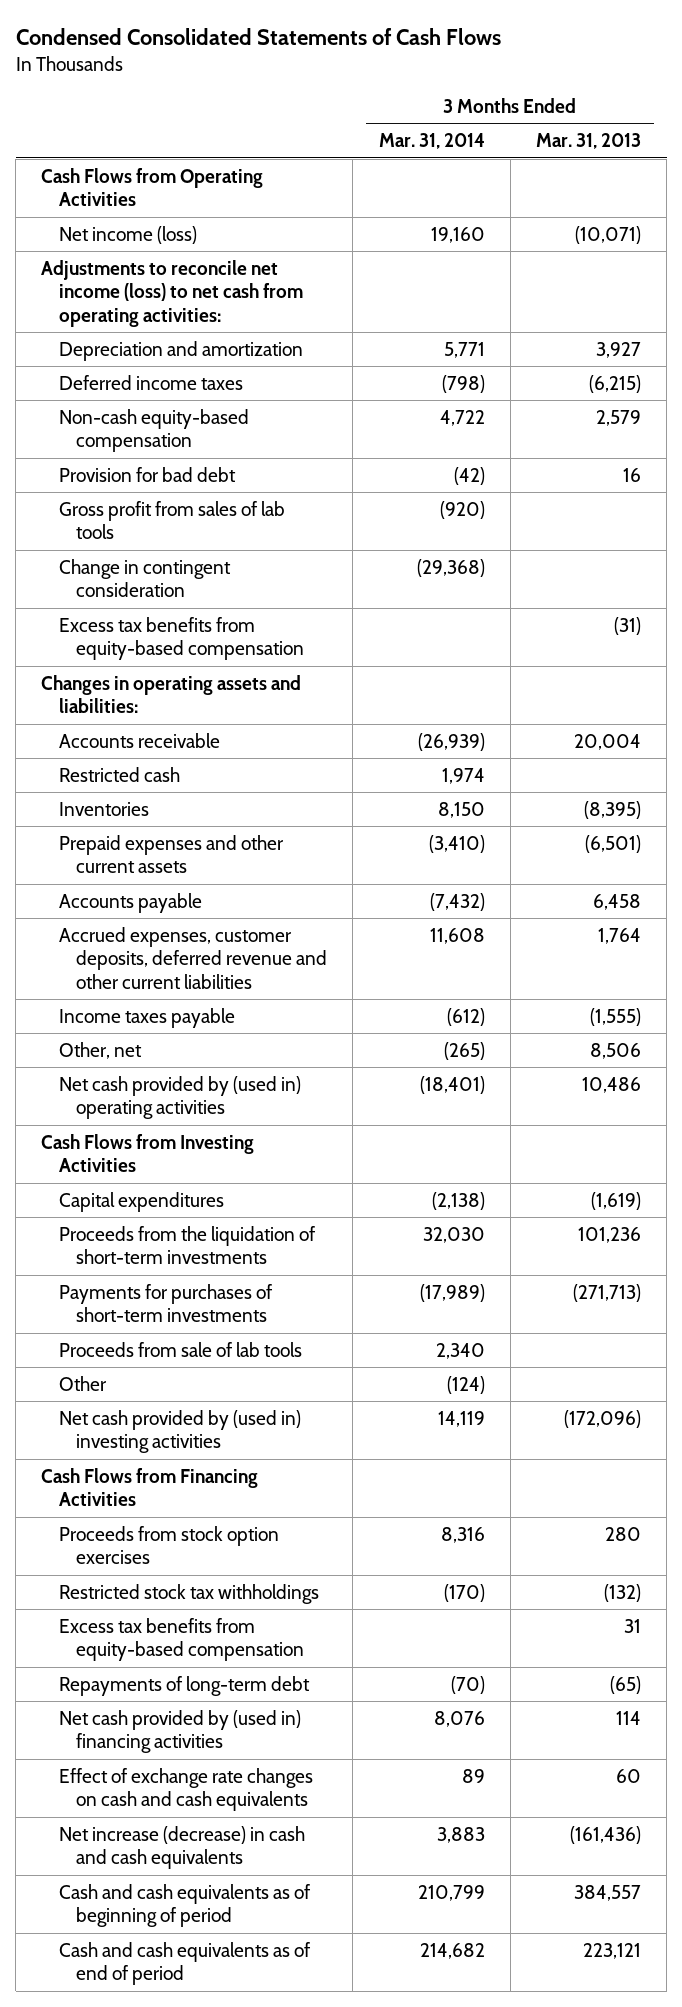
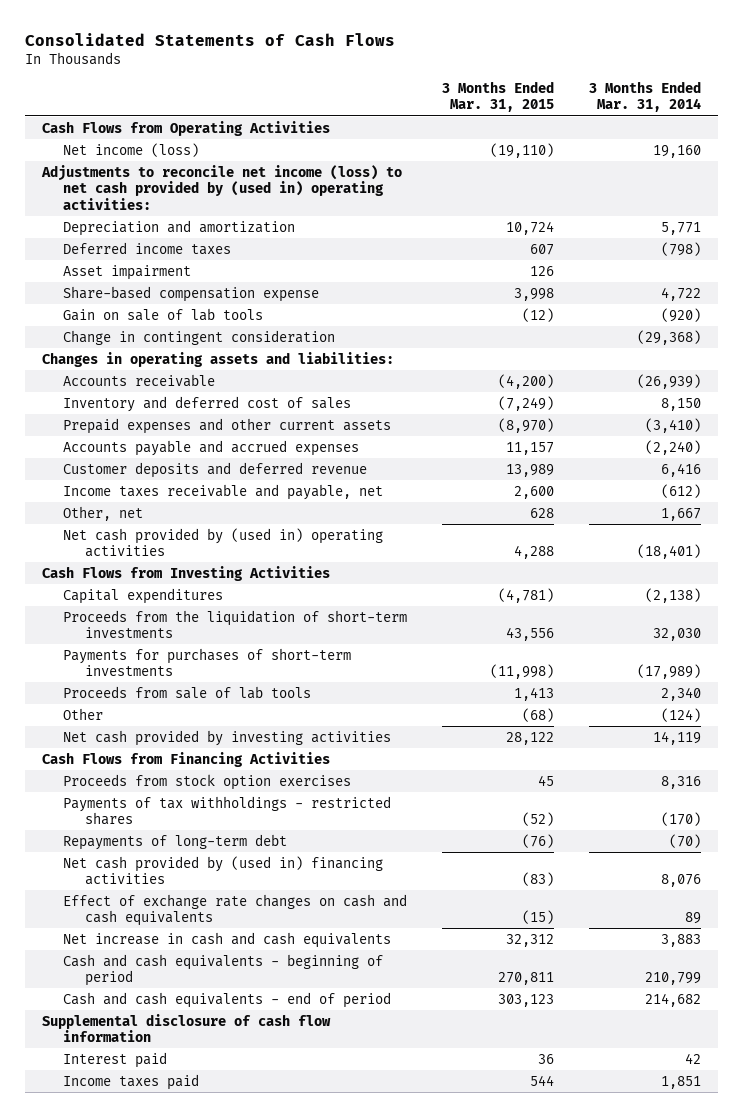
- Condensed Consolidated Statements of Cash Flows
+ Consolidated Statements of Cash Flows
- | 3 Months Ended Mar. 31, 2014 | 3 Months Ended Mar. 31, 2013
+ | 3 Months Ended Mar. 31, 2015 | 3 Months Ended Mar. 31, 2014
- Adjustments to reconcile net income (loss) to net cash from operating activities:
+ Adjustments to reconcile net income (loss) to net cash provided by (used in) operating activities:
- Non-cash equity-based compensation | 4,722 | 2,579
- Provision for bad debt | (42) | 16
- Gross profit from sales of lab tools | (920) |
+ Asset impairment | 126 |
+ Share-based compensation expense | 3,998 | 4,722
+ Gain on sale of lab tools | (12) | (920)
- Excess tax benefits from equity-based compensation | | (31)
- Restricted cash | 1,974 |
- Inventories | 8,150 | (8,395)
+ Inventory and deferred cost of sales | (7,249) | 8,150
- Accounts payable | (7,432) | 6,458
- Accrued expenses, customer deposits, deferred revenue and other current liabilities | 11,608 | 1,764
- Income taxes payable | (612) | (1,555)
- Other, net | (265) | 8,506
+ Accounts payable and accrued expenses | 11,157 | (2,240)
+ Customer deposits and deferred revenue | 13,989 | 6,416
+ Income taxes receivable and payable, net | 2,600 | (612)
+ Other, net | 628 | 1,667
- Net cash provided by (used in) investing activities | 14,119 | (172,096)
+ Net cash provided by investing activities | 28,122 | 14,119
- Restricted stock tax withholdings | (170) | (132)
- Excess tax benefits from equity-based compensation | | 31
+ Payments of tax withholdings - restricted shares | (52) | (170)
- Net increase (decrease) in cash and cash equivalents | 3,883 | (161,436)
- Cash and cash equivalents as of beginning of period | 210,799 | 384,557
- Cash and cash equivalents as of end of period | 214,682 | 223,121
+ Net increase in cash and cash equivalents | 32,312 | 3,883
+ Cash and cash equivalents - beginning of period | 270,811 | 210,799
+ Cash and cash equivalents - end of period | 303,123 | 214,682
+ Supplemental disclosure of cash flow information
+ Interest paid | 36 | 42
+ Income taxes paid | 544 | 1,851

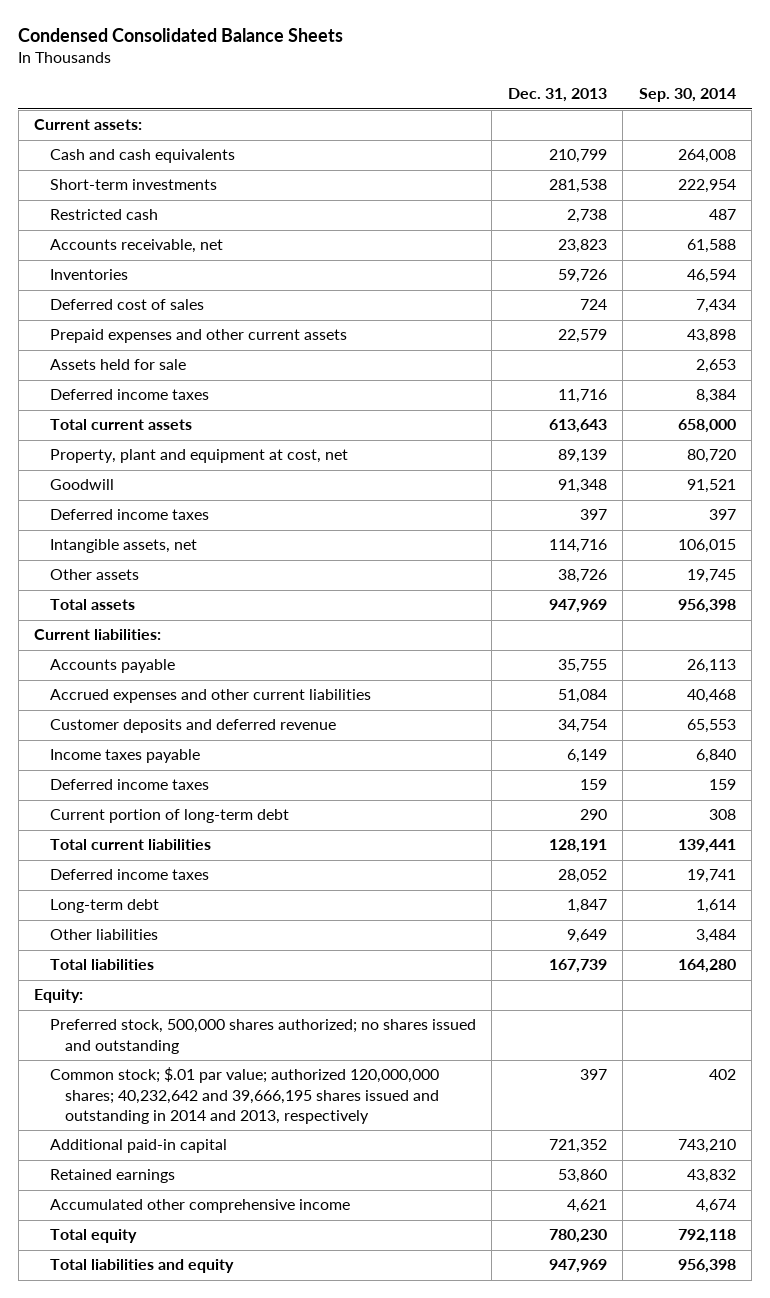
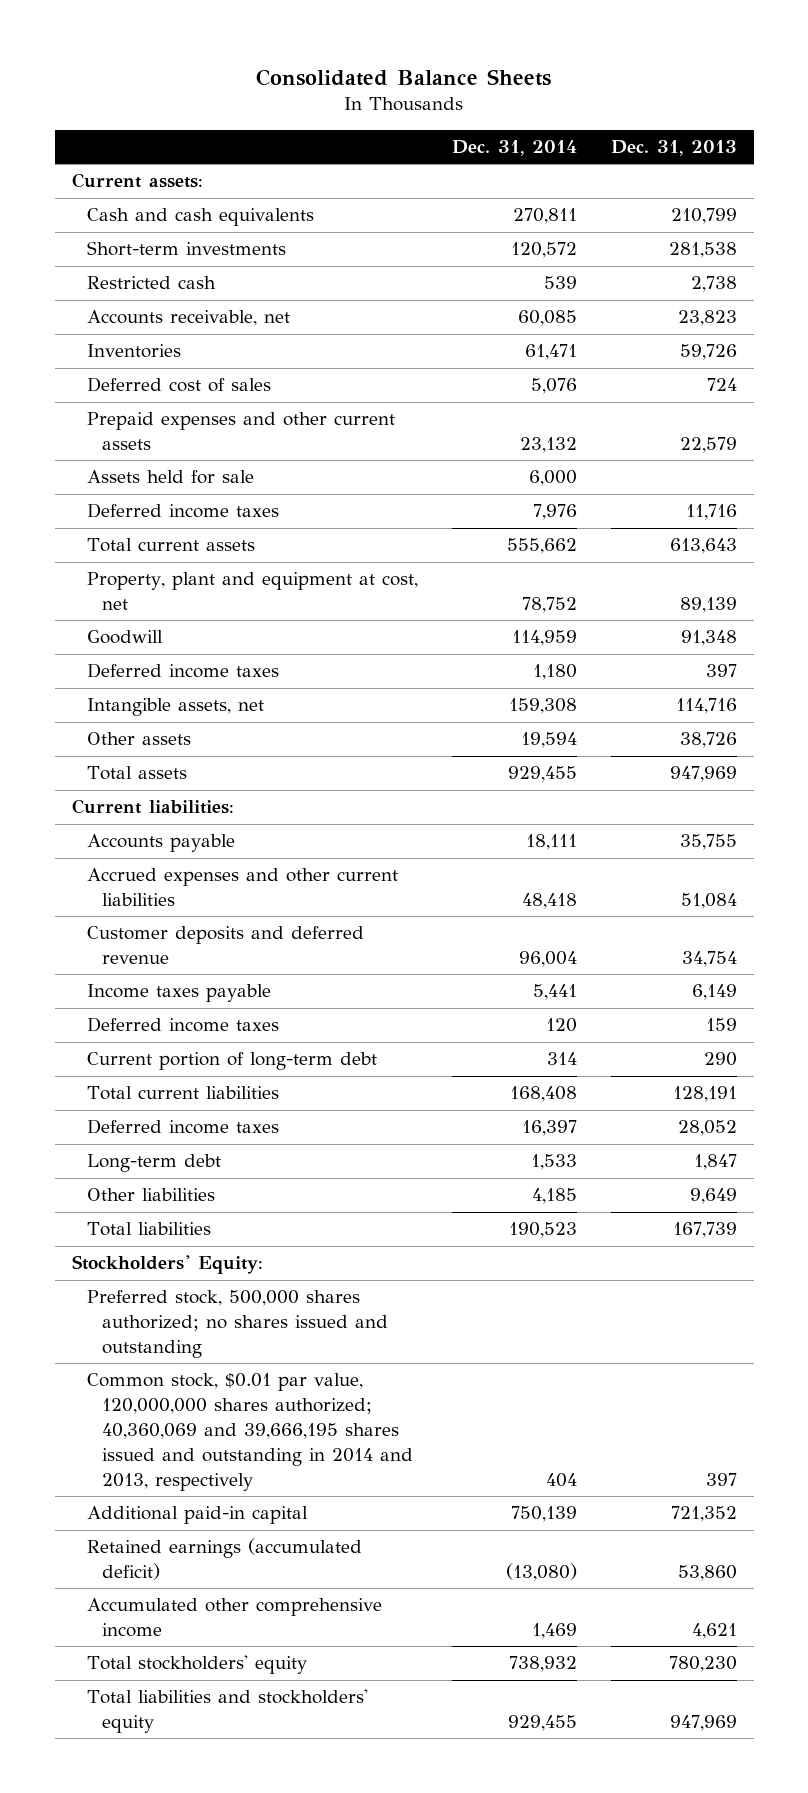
- Condensed Consolidated Balance Sheets
+ Consolidated Balance Sheets
- | Dec. 31, 2013 | Sep. 30, 2014
+ | Dec. 31, 2014 | Dec. 31, 2013
- Equity:
+ Stockholders' Equity:
- Common stock; $.01 par value; authorized 120,000,000 shares; 40,232,642 and 39,666,195 shares issued and outstanding in 2014 and 2013, respectively | 397 | 402
+ Common stock, $0.01 par value, 120,000,000 shares authorized; 40,360,069 and 39,666,195 shares issued and outstanding in 2014 and 2013, respectively | 404 | 397
- Retained earnings | 53,860 | 43,832
+ Retained earnings (accumulated deficit) | (13,080) | 53,860
- Total equity | 780,230 | 792,118
- Total liabilities and equity | 947,969 | 956,398
+ Total stockholders' equity | 738,932 | 780,230
+ Total liabilities and stockholders' equity | 929,455 | 947,969

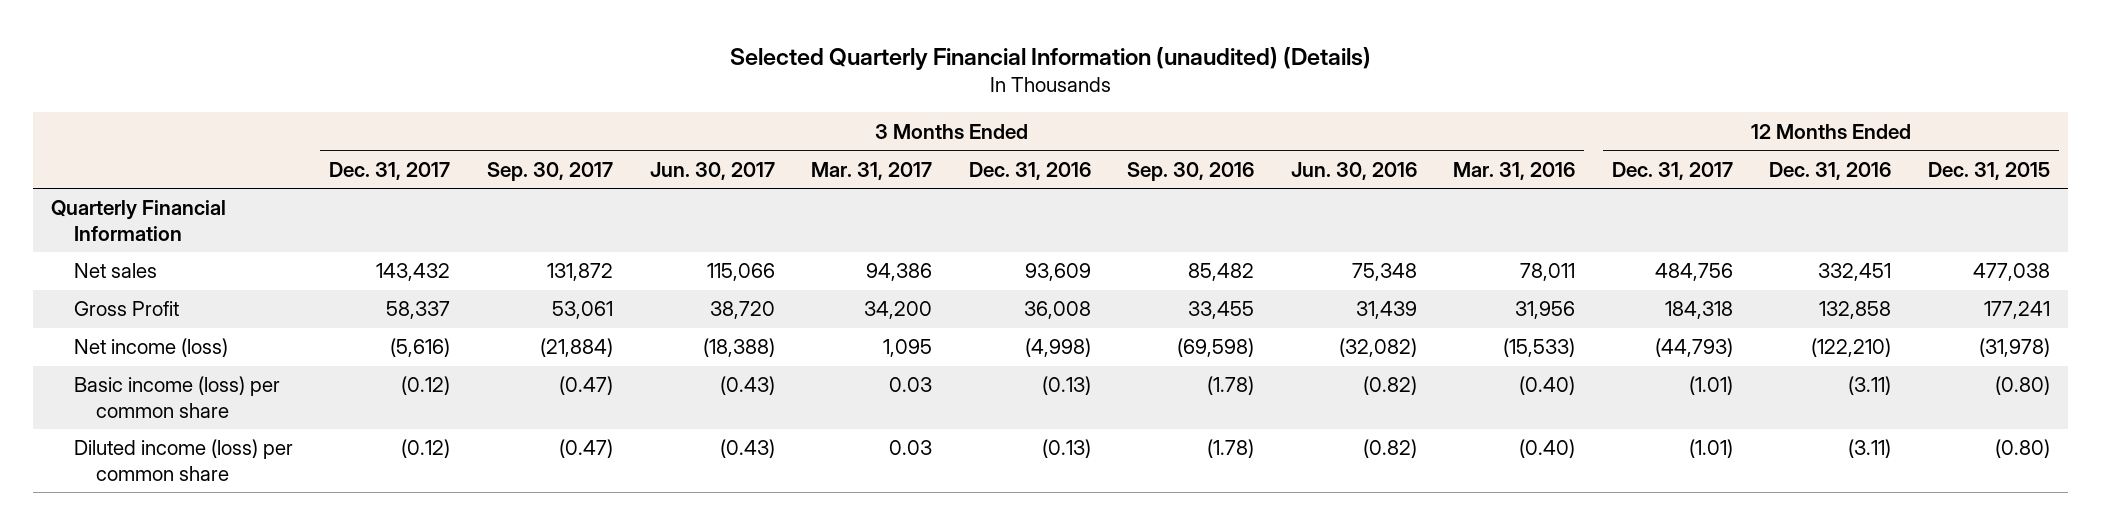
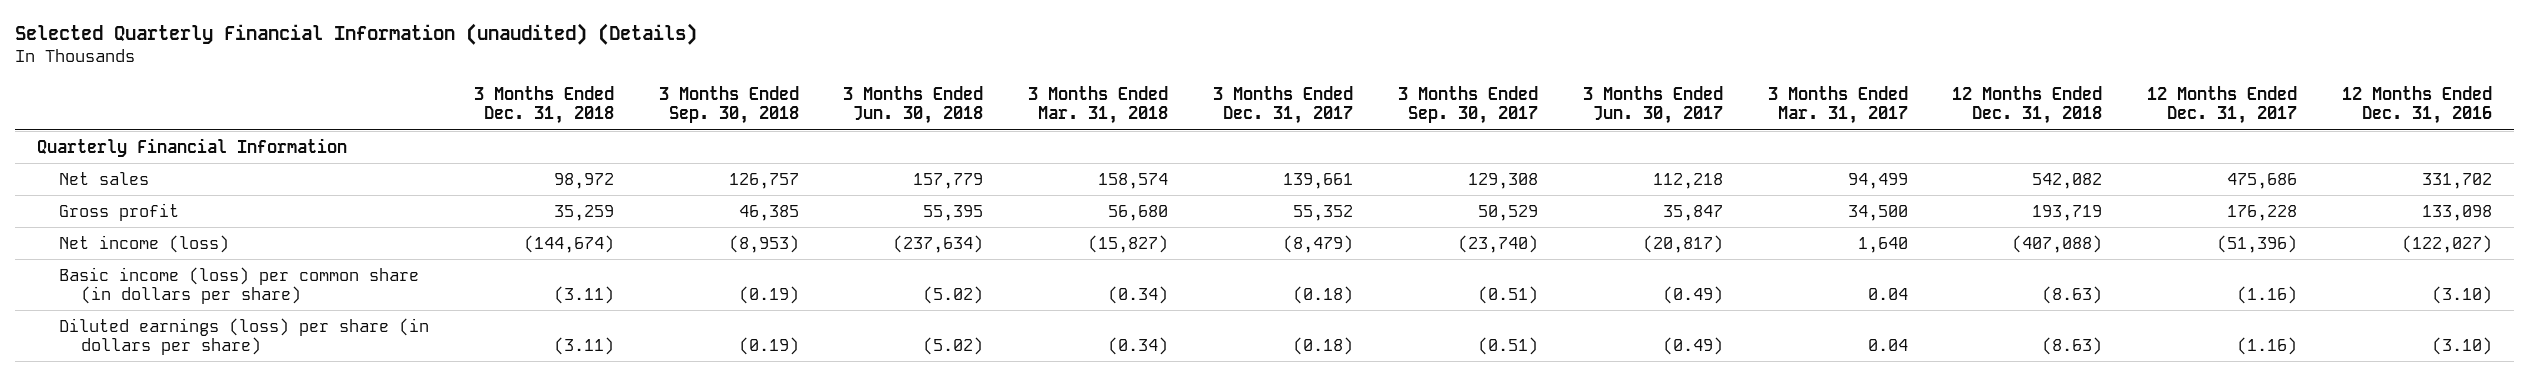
- | 3 Months Ended Dec. 31, 2017 | 3 Months Ended Sep. 30, 2017 | 3 Months Ended Jun. 30, 2017 | 3 Months Ended Mar. 31, 2017 | 3 Months Ended Dec. 31, 2016 | 3 Months Ended Sep. 30, 2016 | 3 Months Ended Jun. 30, 2016 | 3 Months Ended Mar. 31, 2016 | 12 Months Ended Dec. 31, 2017 | 12 Months Ended Dec. 31, 2016 | 12 Months Ended Dec. 31, 2015
+ | 3 Months Ended Dec. 31, 2018 | 3 Months Ended Sep. 30, 2018 | 3 Months Ended Jun. 30, 2018 | 3 Months Ended Mar. 31, 2018 | 3 Months Ended Dec. 31, 2017 | 3 Months Ended Sep. 30, 2017 | 3 Months Ended Jun. 30, 2017 | 3 Months Ended Mar. 31, 2017 | 12 Months Ended Dec. 31, 2018 | 12 Months Ended Dec. 31, 2017 | 12 Months Ended Dec. 31, 2016
- Net sales | 143,432 | 131,872 | 115,066 | 94,386 | 93,609 | 85,482 | 75,348 | 78,011 | 484,756 | 332,451 | 477,038
- Gross Profit | 58,337 | 53,061 | 38,720 | 34,200 | 36,008 | 33,455 | 31,439 | 31,956 | 184,318 | 132,858 | 177,241
- Net income (loss) | (5,616) | (21,884) | (18,388) | 1,095 | (4,998) | (69,598) | (32,082) | (15,533) | (44,793) | (122,210) | (31,978)
- Basic income (loss) per common share | (0.12) | (0.47) | (0.43) | 0.03 | (0.13) | (1.78) | (0.82) | (0.40) | (1.01) | (3.11) | (0.80)
- Diluted income (loss) per common share | (0.12) | (0.47) | (0.43) | 0.03 | (0.13) | (1.78) | (0.82) | (0.40) | (1.01) | (3.11) | (0.80)
+ Net sales | 98,972 | 126,757 | 157,779 | 158,574 | 139,661 | 129,308 | 112,218 | 94,499 | 542,082 | 475,686 | 331,702
+ Gross profit | 35,259 | 46,385 | 55,395 | 56,680 | 55,352 | 50,529 | 35,847 | 34,500 | 193,719 | 176,228 | 133,098
+ Net income (loss) | (144,674) | (8,953) | (237,634) | (15,827) | (8,479) | (23,740) | (20,817) | 1,640 | (407,088) | (51,396) | (122,027)
+ Basic income (loss) per common share (in dollars per share) | (3.11) | (0.19) | (5.02) | (0.34) | (0.18) | (0.51) | (0.49) | 0.04 | (8.63) | (1.16) | (3.10)
+ Diluted earnings (loss) per share (in dollars per share) | (3.11) | (0.19) | (5.02) | (0.34) | (0.18) | (0.51) | (0.49) | 0.04 | (8.63) | (1.16) | (3.10)

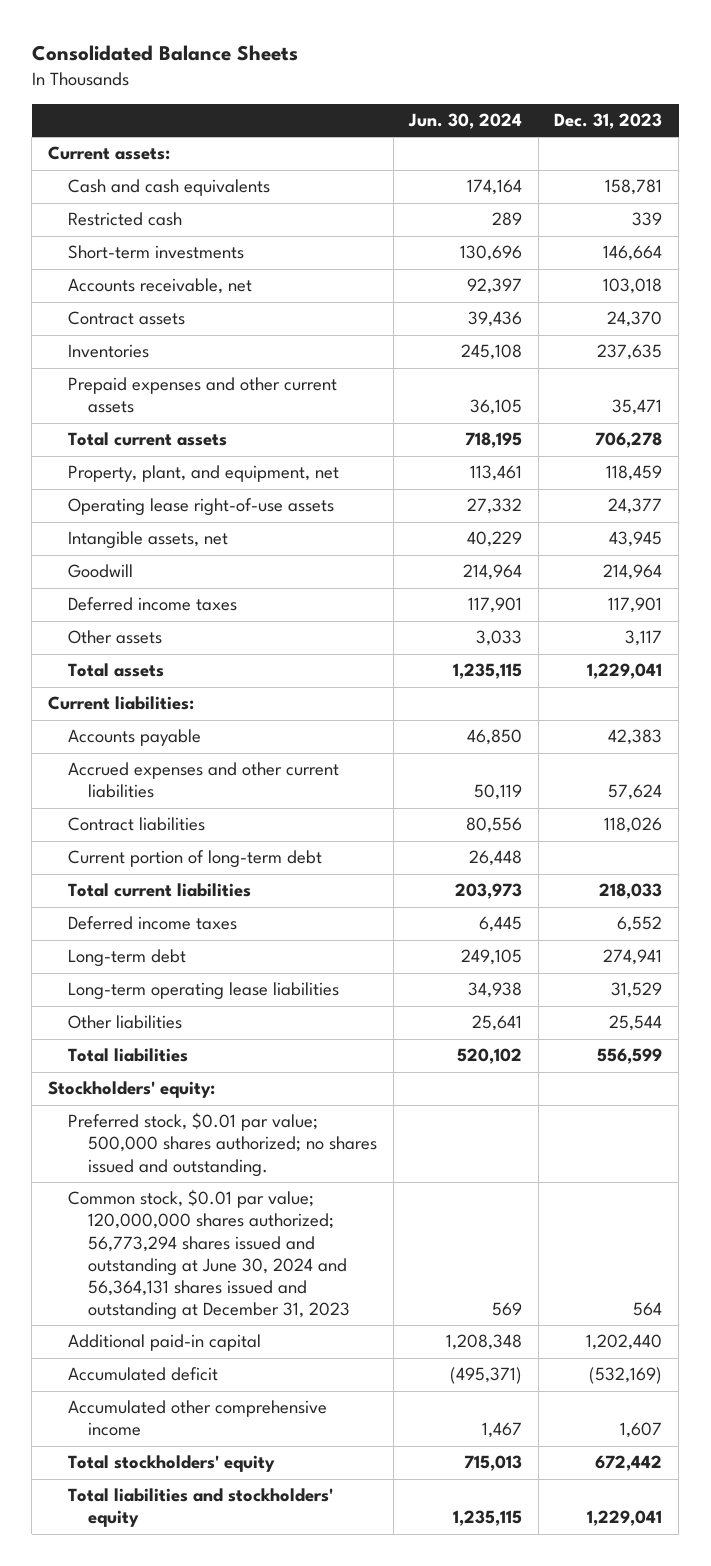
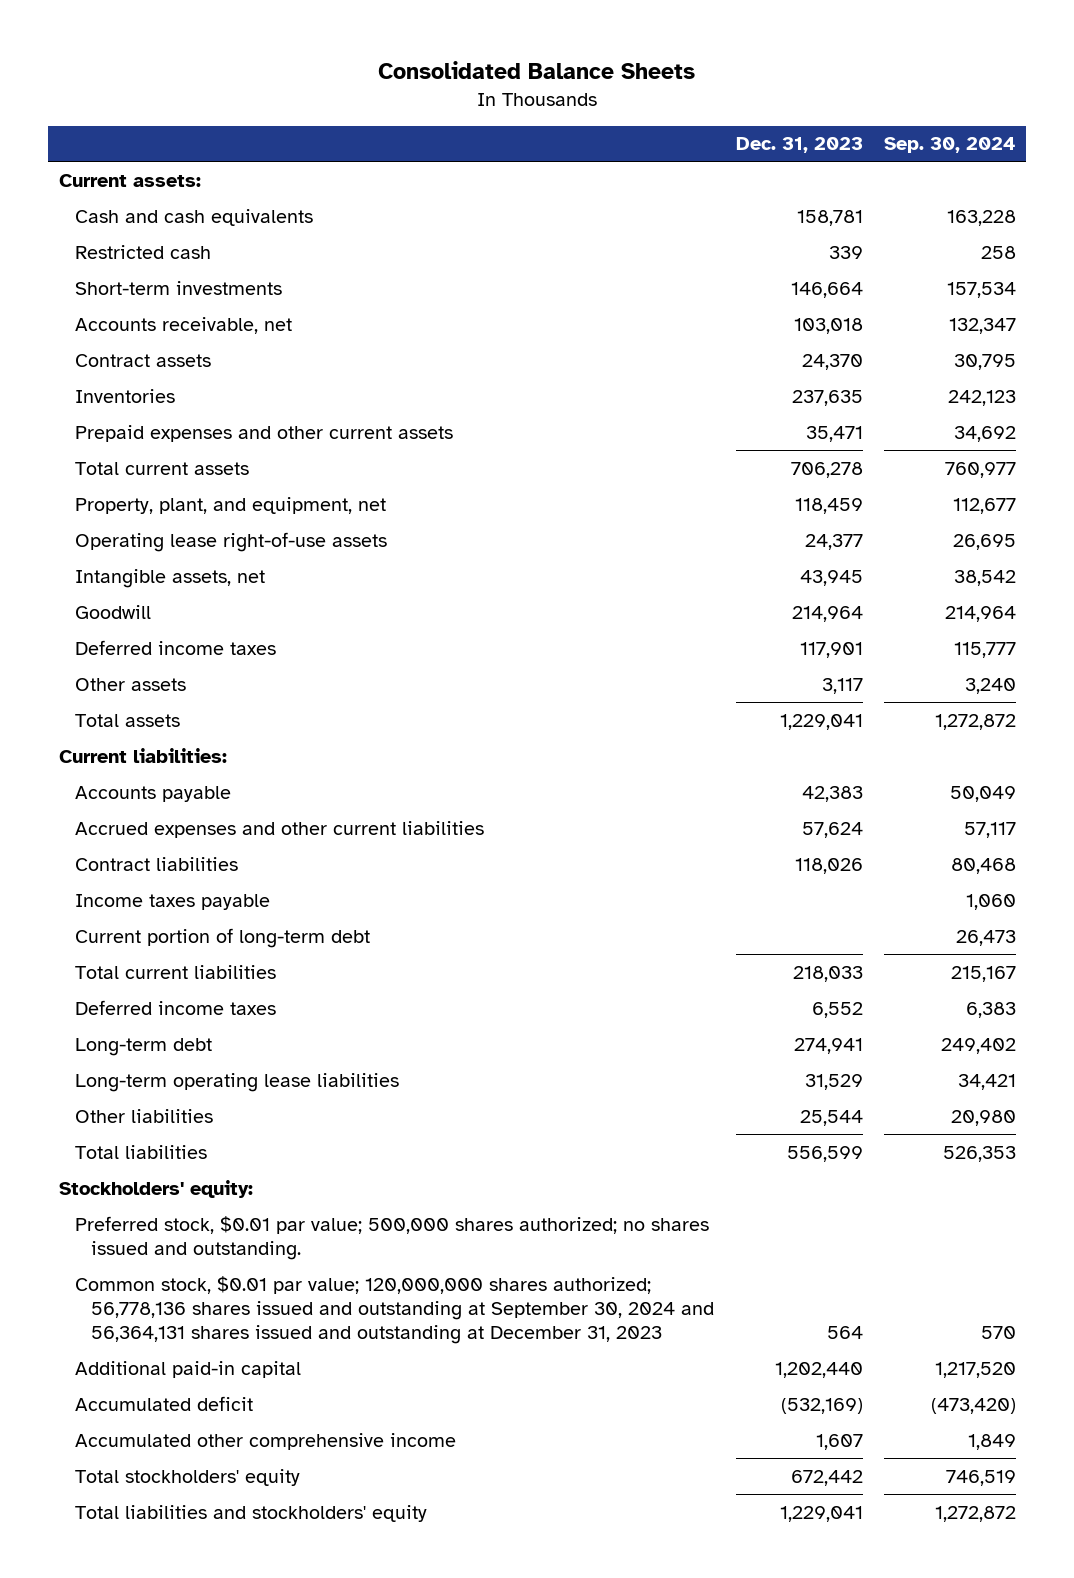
- | Jun. 30, 2024 | Dec. 31, 2023
+ | Dec. 31, 2023 | Sep. 30, 2024
+ Income taxes payable | | 1,060
- Common stock, $0.01 par value; 120,000,000 shares authorized; 56,773,294 shares issued and outstanding at June 30, 2024 and 56,364,131 shares issued and outstanding at December 31, 2023 | 569 | 564
+ Common stock, $0.01 par value; 120,000,000 shares authorized; 56,778,136 shares issued and outstanding at September 30, 2024 and 56,364,131 shares issued and outstanding at December 31, 2023 | 564 | 570

